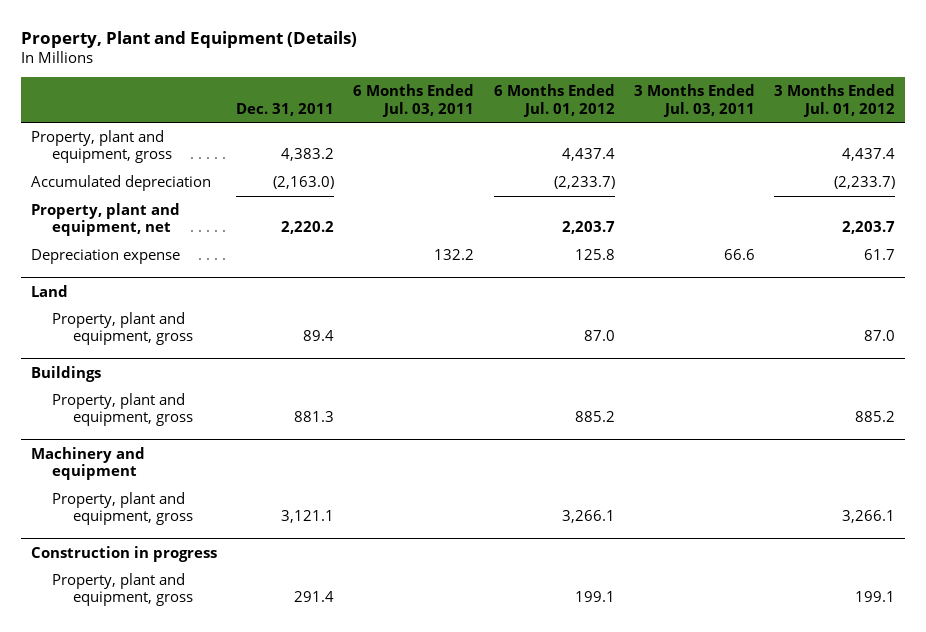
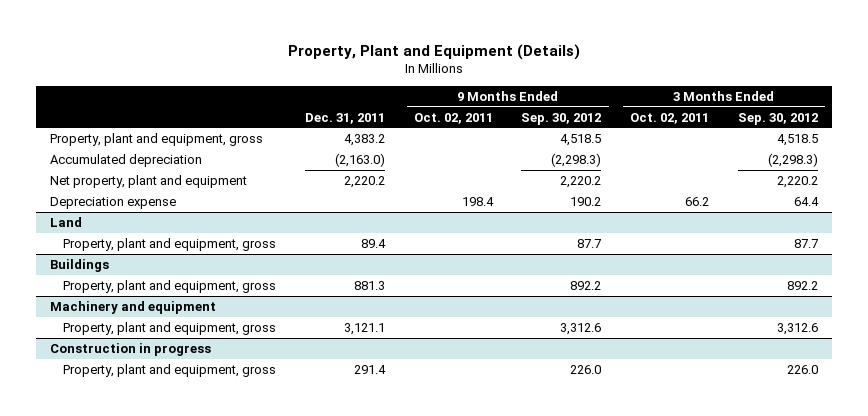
- | Dec. 31, 2011 | 6 Months Ended Jul. 03, 2011 | 6 Months Ended Jul. 01, 2012 | 3 Months Ended Jul. 03, 2011 | 3 Months Ended Jul. 01, 2012
+ | Dec. 31, 2011 | 9 Months Ended Oct. 02, 2011 | 9 Months Ended Sep. 30, 2012 | 3 Months Ended Oct. 02, 2011 | 3 Months Ended Sep. 30, 2012
- Property, plant and equipment, net | 2,220.2 | | 2,203.7 | | 2,203.7
+ Net property, plant and equipment | 2,220.2 | | 2,220.2 | | 2,220.2

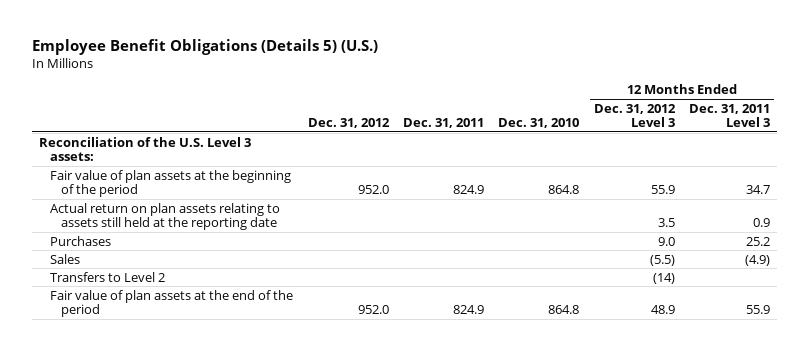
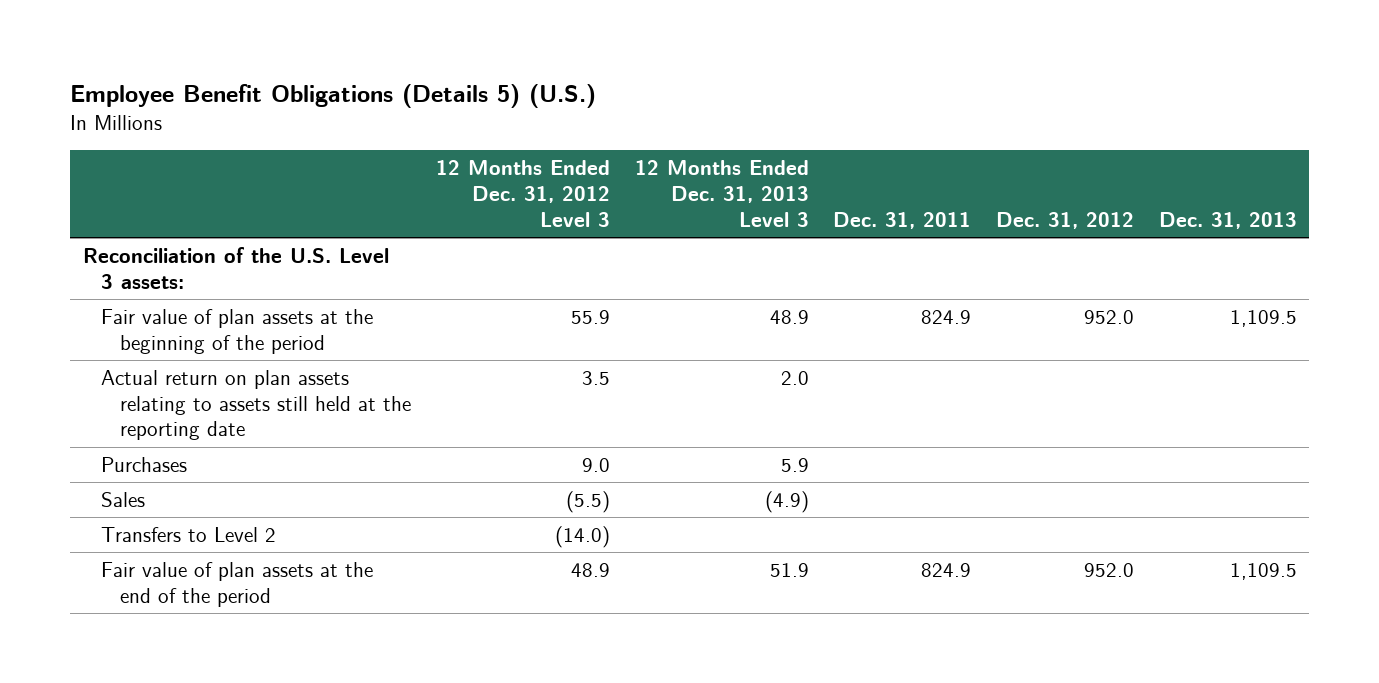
- | Dec. 31, 2012 | Dec. 31, 2011 | Dec. 31, 2010 | 12 Months Ended Dec. 31, 2012 Level 3 | 12 Months Ended Dec. 31, 2011 Level 3
+ | 12 Months Ended Dec. 31, 2012 Level 3 | 12 Months Ended Dec. 31, 2013 Level 3 | Dec. 31, 2011 | Dec. 31, 2012 | Dec. 31, 2013
- Transfers to Level 2 | | | | (14) |
+ Transfers to Level 2 | (14.0) | | | |

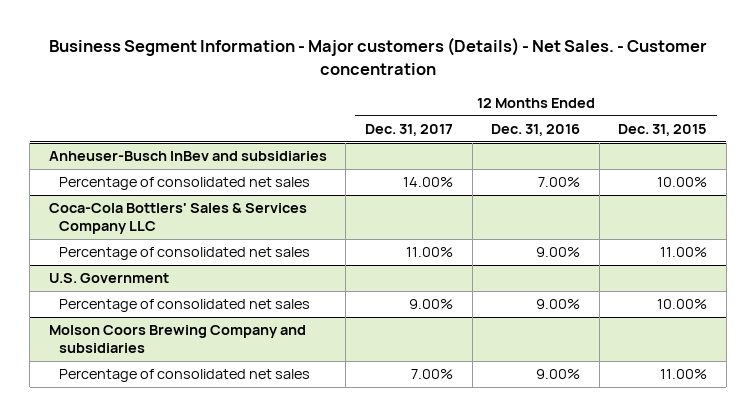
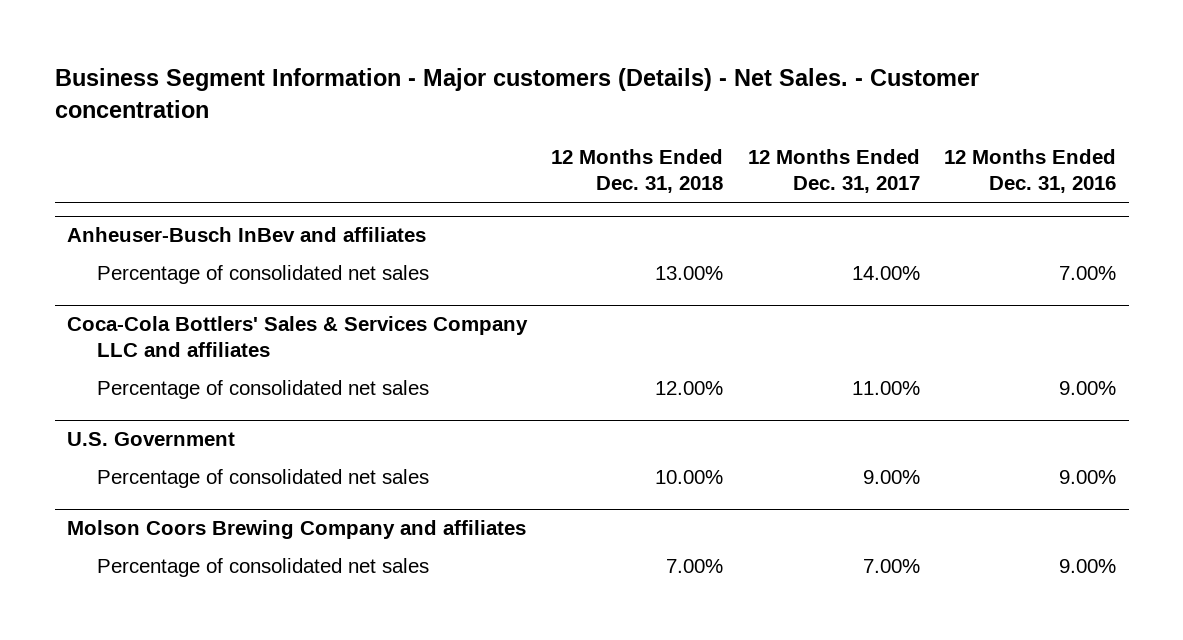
- | 12 Months Ended Dec. 31, 2017 | 12 Months Ended Dec. 31, 2016 | 12 Months Ended Dec. 31, 2015
+ | 12 Months Ended Dec. 31, 2018 | 12 Months Ended Dec. 31, 2017 | 12 Months Ended Dec. 31, 2016
- Anheuser-Busch InBev and subsidiaries
+ Anheuser-Busch InBev and affiliates
- Coca-Cola Bottlers' Sales & Services Company LLC
+ Coca-Cola Bottlers' Sales & Services Company LLC and affiliates
- Molson Coors Brewing Company and subsidiaries
+ Molson Coors Brewing Company and affiliates

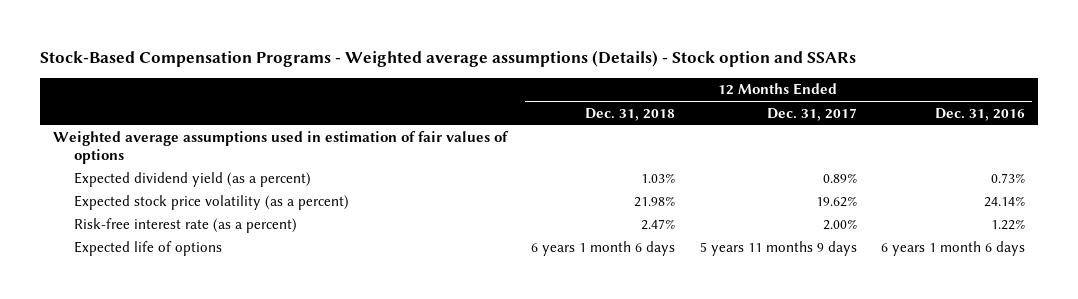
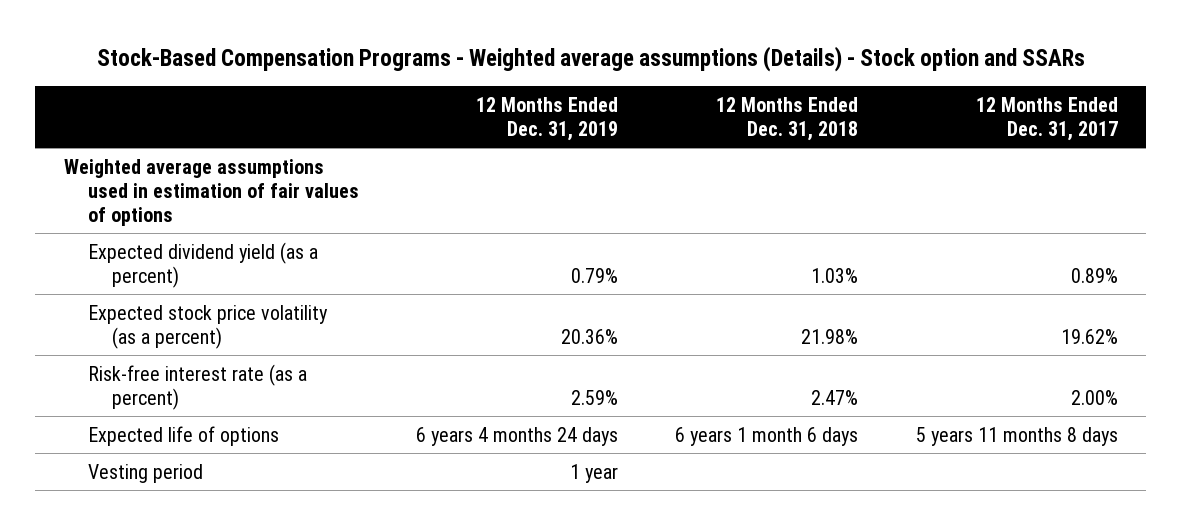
- | 12 Months Ended Dec. 31, 2018 | 12 Months Ended Dec. 31, 2017 | 12 Months Ended Dec. 31, 2016
+ | 12 Months Ended Dec. 31, 2019 | 12 Months Ended Dec. 31, 2018 | 12 Months Ended Dec. 31, 2017
- Expected life of options | 6 years 1 month 6 days | 5 years 11 months 9 days | 6 years 1 month 6 days
+ Expected life of options | 6 years 4 months 24 days | 6 years 1 month 6 days | 5 years 11 months 8 days
+ Vesting period | 1 year | |

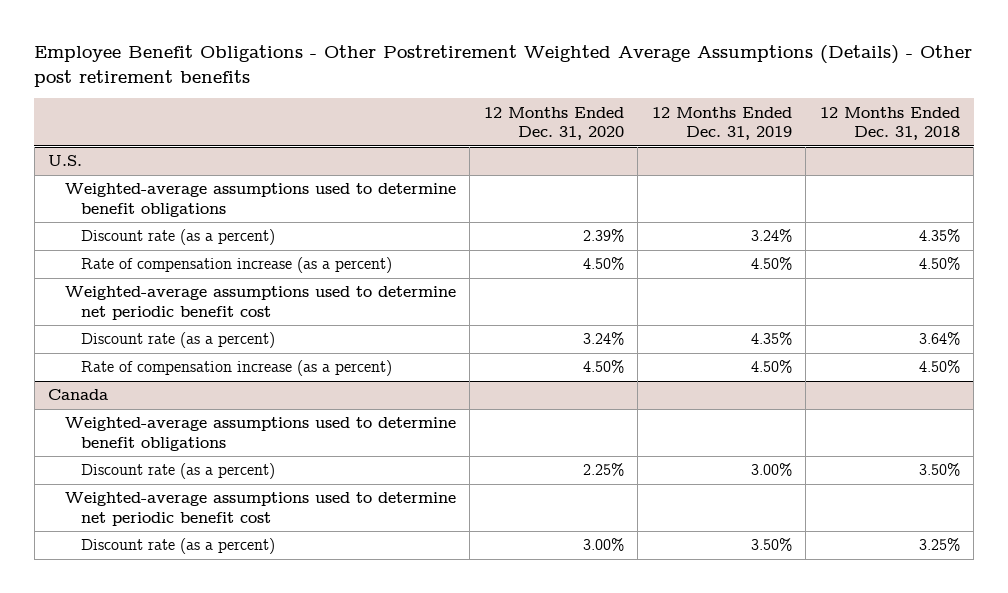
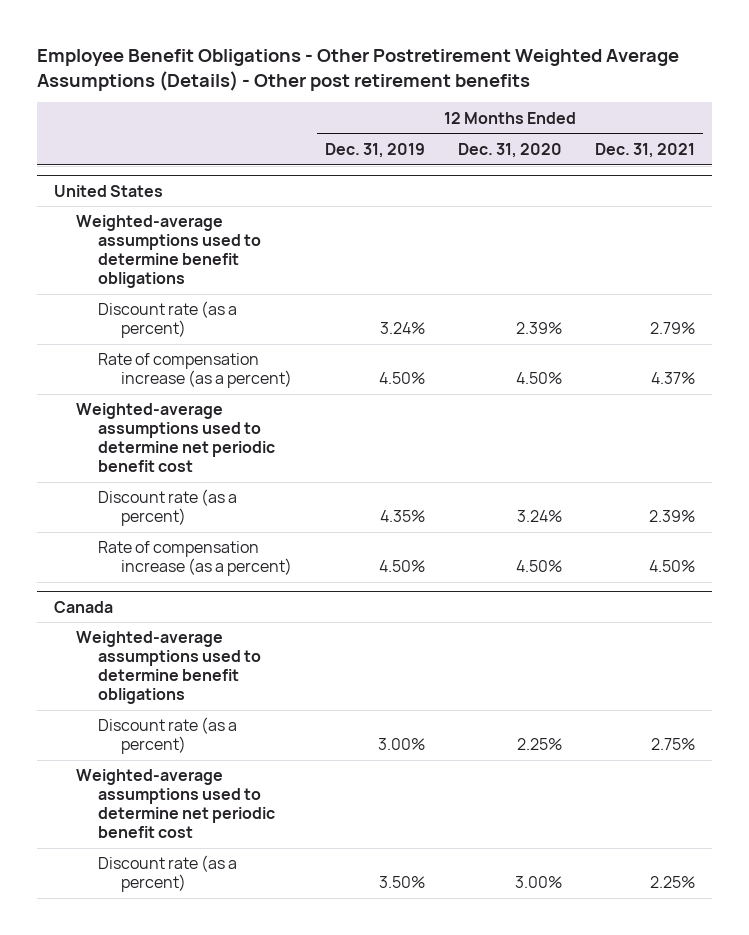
- | 12 Months Ended Dec. 31, 2020 | 12 Months Ended Dec. 31, 2019 | 12 Months Ended Dec. 31, 2018
+ | 12 Months Ended Dec. 31, 2019 | 12 Months Ended Dec. 31, 2020 | 12 Months Ended Dec. 31, 2021
- U.S.
+ United States

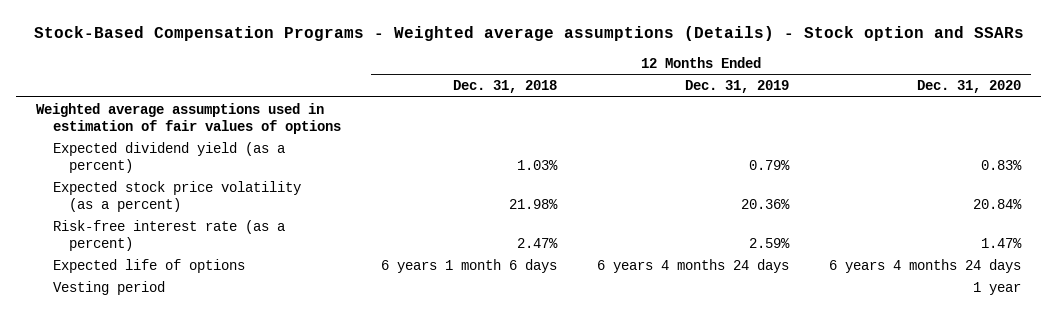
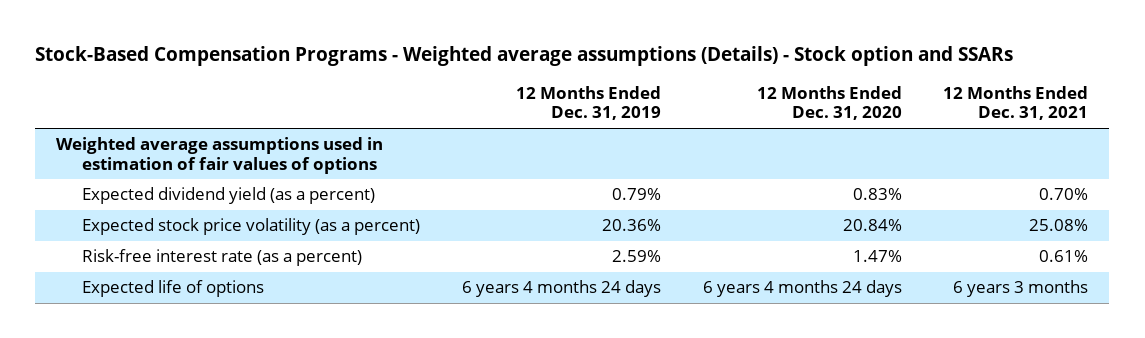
- | 12 Months Ended Dec. 31, 2018 | 12 Months Ended Dec. 31, 2019 | 12 Months Ended Dec. 31, 2020
+ | 12 Months Ended Dec. 31, 2019 | 12 Months Ended Dec. 31, 2020 | 12 Months Ended Dec. 31, 2021
- Vesting period | | | 1 year

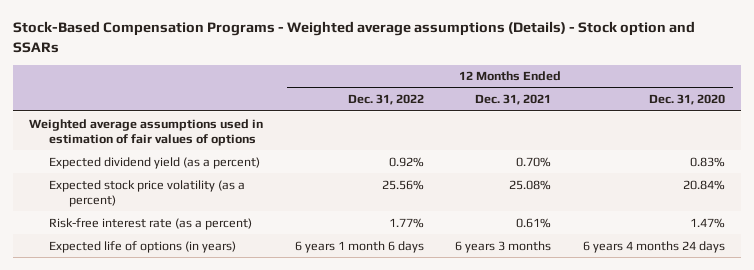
- | 12 Months Ended Dec. 31, 2019 | 12 Months Ended Dec. 31, 2020 | 12 Months Ended Dec. 31, 2021
+ | 12 Months Ended Dec. 31, 2022 | 12 Months Ended Dec. 31, 2021 | 12 Months Ended Dec. 31, 2020
- Expected life of options | 6 years 4 months 24 days | 6 years 4 months 24 days | 6 years 3 months
+ Expected life of options (in years) | 6 years 1 month 6 days | 6 years 3 months | 6 years 4 months 24 days

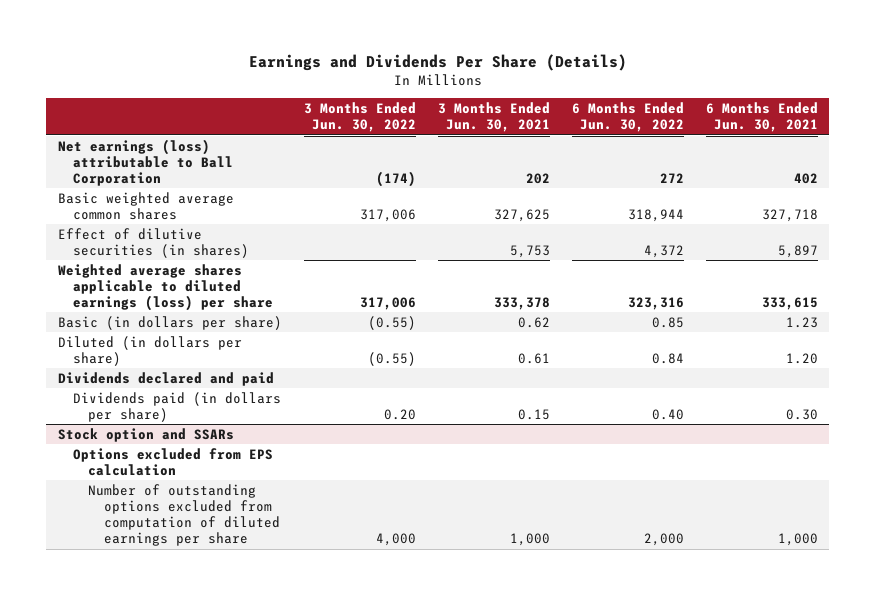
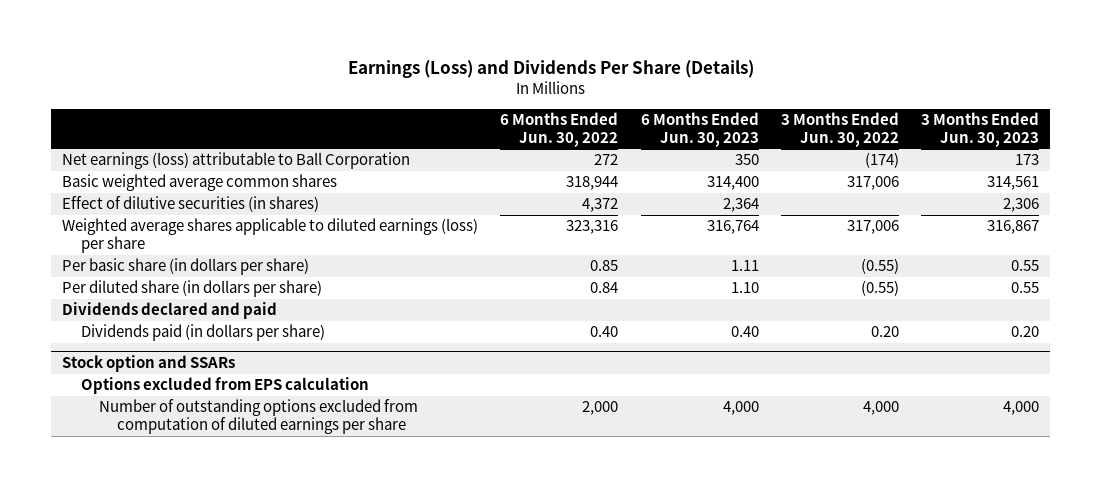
- Earnings and Dividends Per Share (Details)
+ Earnings (Loss) and Dividends Per Share (Details)
- | 3 Months Ended Jun. 30, 2022 | 3 Months Ended Jun. 30, 2021 | 6 Months Ended Jun. 30, 2022 | 6 Months Ended Jun. 30, 2021
+ | 6 Months Ended Jun. 30, 2022 | 6 Months Ended Jun. 30, 2023 | 3 Months Ended Jun. 30, 2022 | 3 Months Ended Jun. 30, 2023
- Basic (in dollars per share) | (0.55) | 0.62 | 0.85 | 1.23
- Diluted (in dollars per share) | (0.55) | 0.61 | 0.84 | 1.20
+ Per basic share (in dollars per share) | 0.85 | 1.11 | (0.55) | 0.55
+ Per diluted share (in dollars per share) | 0.84 | 1.10 | (0.55) | 0.55

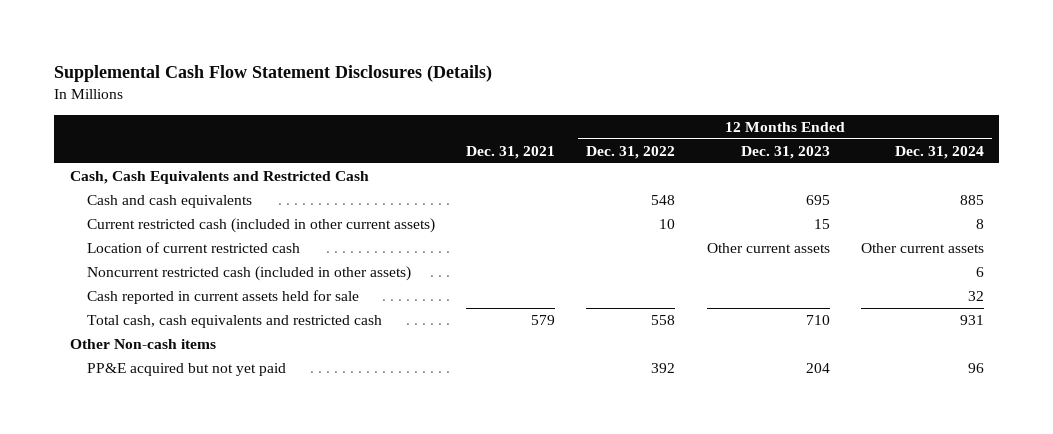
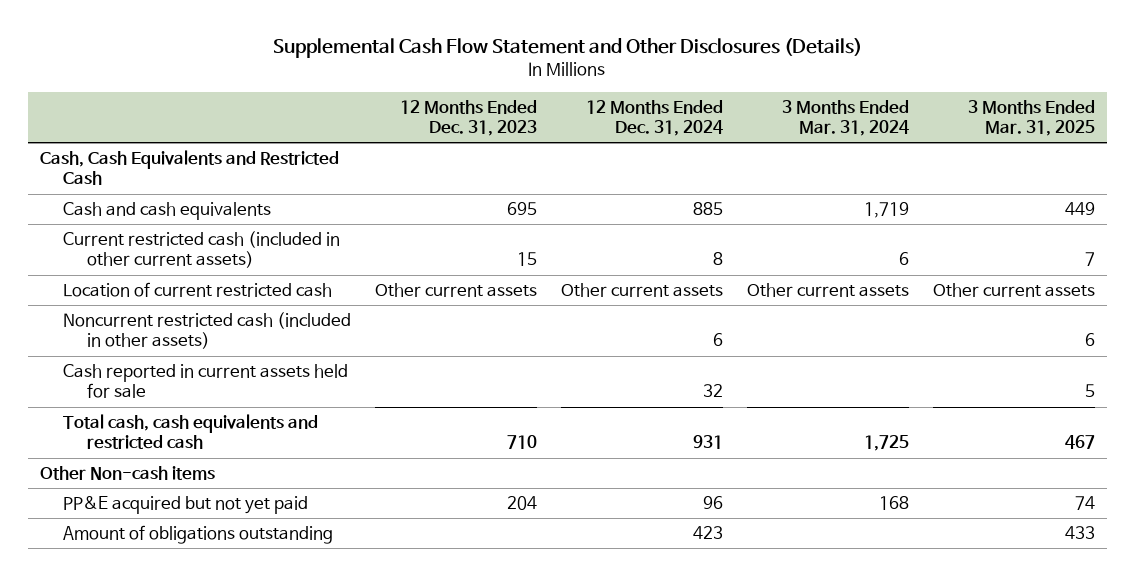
- Supplemental Cash Flow Statement Disclosures (Details)
+ Supplemental Cash Flow Statement and Other Disclosures (Details)
- | Dec. 31, 2021 | 12 Months Ended Dec. 31, 2022 | 12 Months Ended Dec. 31, 2023 | 12 Months Ended Dec. 31, 2024
+ | 12 Months Ended Dec. 31, 2023 | 12 Months Ended Dec. 31, 2024 | 3 Months Ended Mar. 31, 2024 | 3 Months Ended Mar. 31, 2025
+ Amount of obligations outstanding | | 423 | | 433

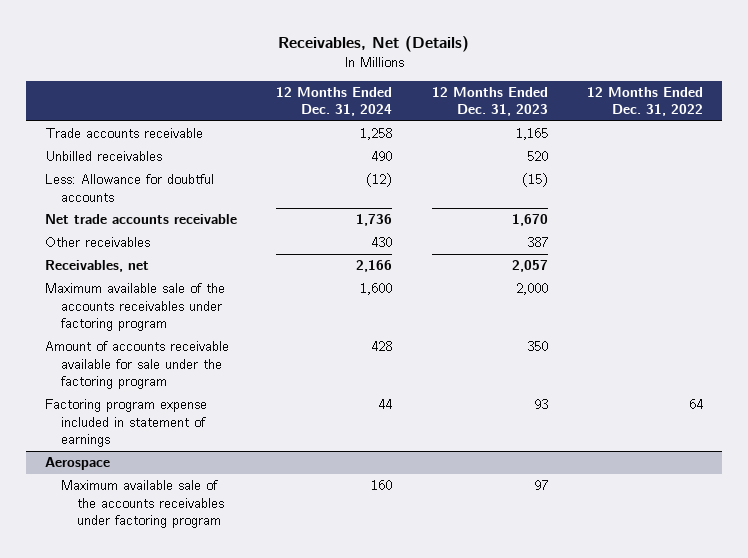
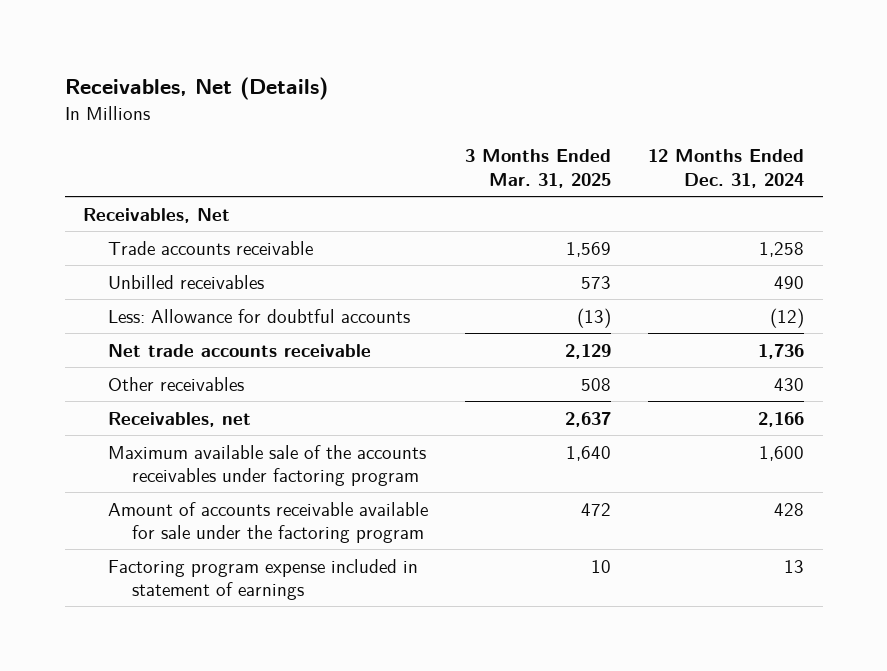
- | 12 Months Ended Dec. 31, 2024 | 12 Months Ended Dec. 31, 2023 | 12 Months Ended Dec. 31, 2022
+ | 3 Months Ended Mar. 31, 2025 | 12 Months Ended Dec. 31, 2024
+ Receivables, Net
- Factoring program expense included in statement of earnings | 44 | 93 | 64
- Aerospace
- Maximum available sale of the accounts receivables under factoring program | 160 | 97 |
+ Factoring program expense included in statement of earnings | 10 | 13

